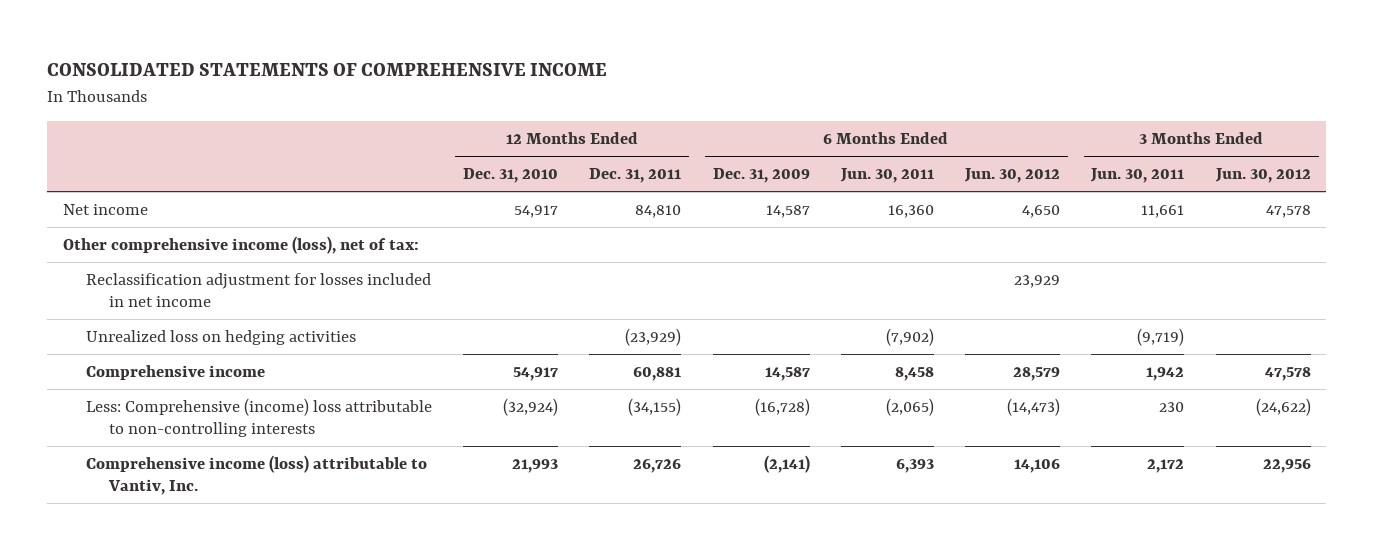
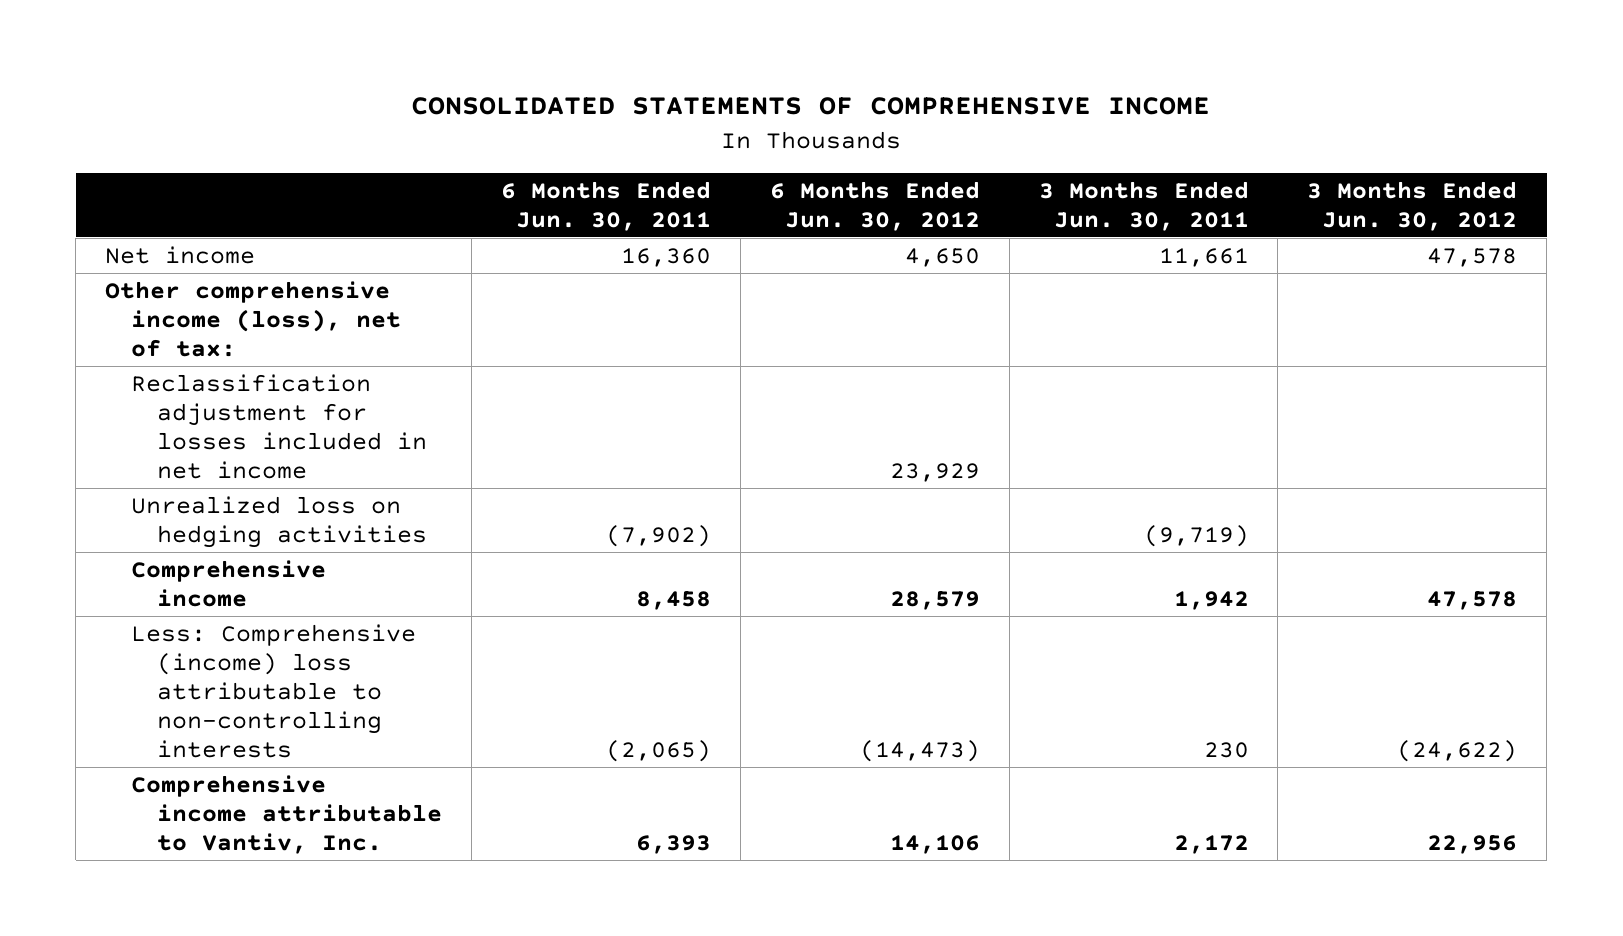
- | 12 Months Ended Dec. 31, 2010 | 12 Months Ended Dec. 31, 2011 | 6 Months Ended Dec. 31, 2009 | 6 Months Ended Jun. 30, 2011 | 6 Months Ended Jun. 30, 2012 | 3 Months Ended Jun. 30, 2011 | 3 Months Ended Jun. 30, 2012
+ | 6 Months Ended Jun. 30, 2011 | 6 Months Ended Jun. 30, 2012 | 3 Months Ended Jun. 30, 2011 | 3 Months Ended Jun. 30, 2012
- Comprehensive income (loss) attributable to Vantiv, Inc. | 21,993 | 26,726 | (2,141) | 6,393 | 14,106 | 2,172 | 22,956
+ Comprehensive income attributable to Vantiv, Inc. | 6,393 | 14,106 | 2,172 | 22,956

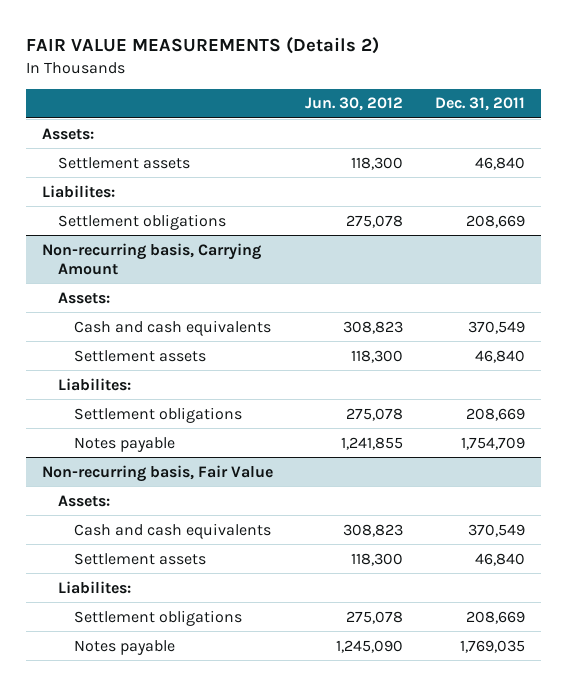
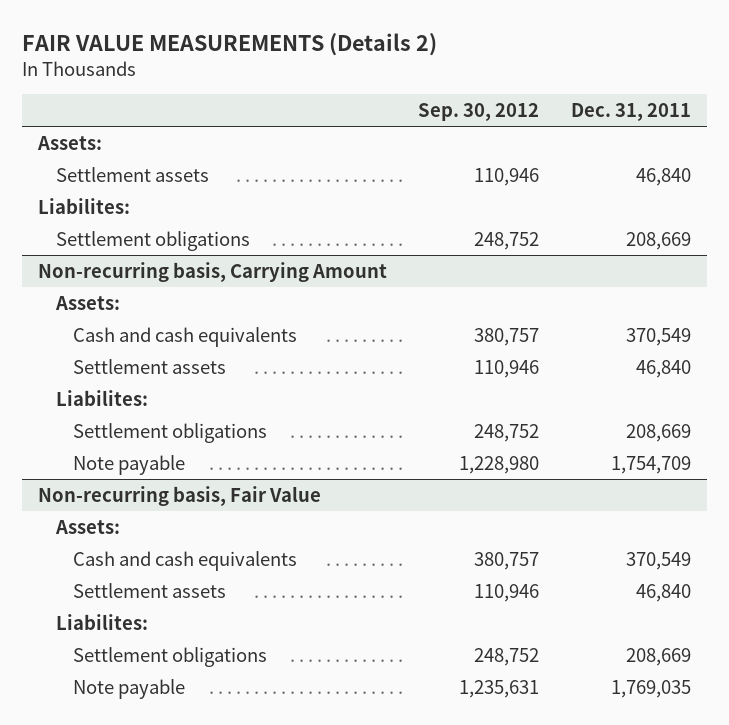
- | Jun. 30, 2012 | Dec. 31, 2011
+ | Sep. 30, 2012 | Dec. 31, 2011
@ Non-recurring basis, Carrying Amount
- Notes payable | 1,241,855 | 1,754,709
+ Note payable | 1,228,980 | 1,754,709
@ Non-recurring basis, Fair Value
- Notes payable | 1,245,090 | 1,769,035
+ Note payable | 1,235,631 | 1,769,035

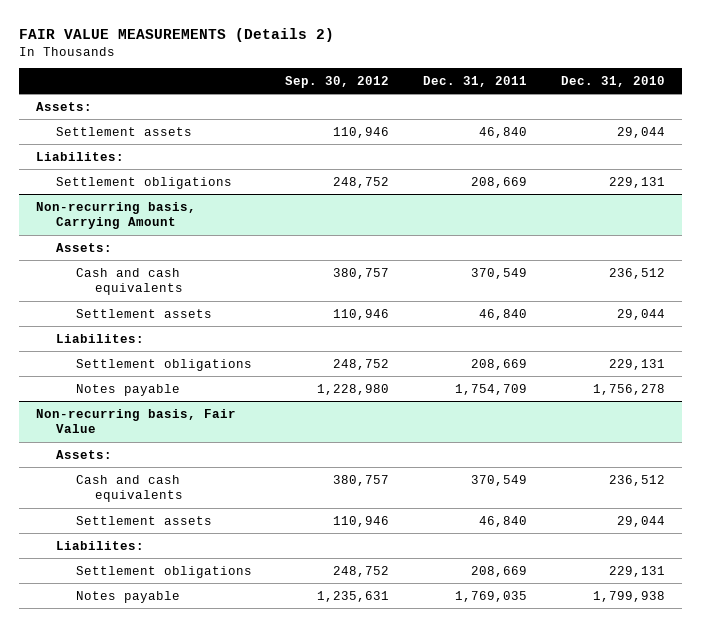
- | Sep. 30, 2012 | Dec. 31, 2011
+ | Sep. 30, 2012 | Dec. 31, 2011 | Dec. 31, 2010
@ Non-recurring basis, Carrying Amount
- Note payable | 1,228,980 | 1,754,709
+ Notes payable | 1,228,980 | 1,754,709 | 1,756,278
@ Non-recurring basis, Fair Value
- Note payable | 1,235,631 | 1,769,035
+ Notes payable | 1,235,631 | 1,769,035 | 1,799,938

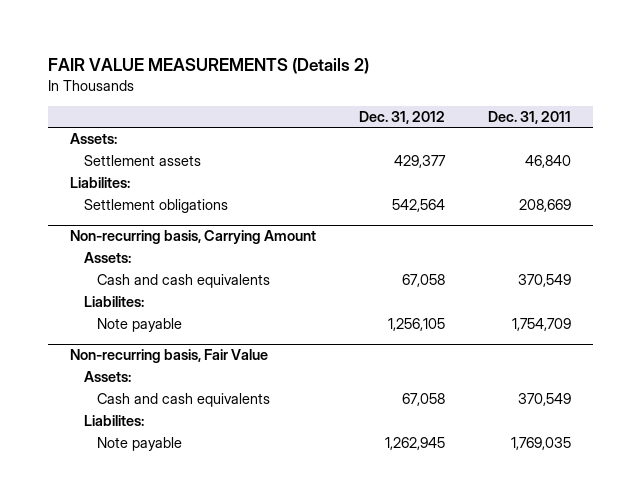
- | Sep. 30, 2012 | Dec. 31, 2011 | Dec. 31, 2010
+ | Dec. 31, 2012 | Dec. 31, 2011
@ Non-recurring basis, Carrying Amount
- Settlement assets | 110,946 | 46,840 | 29,044
- Settlement obligations | 248,752 | 208,669 | 229,131
- Notes payable | 1,228,980 | 1,754,709 | 1,756,278
+ Note payable | 1,256,105 | 1,754,709
@ Non-recurring basis, Fair Value
- Settlement assets | 110,946 | 46,840 | 29,044
- Settlement obligations | 248,752 | 208,669 | 229,131
- Notes payable | 1,235,631 | 1,769,035 | 1,799,938
+ Note payable | 1,262,945 | 1,769,035

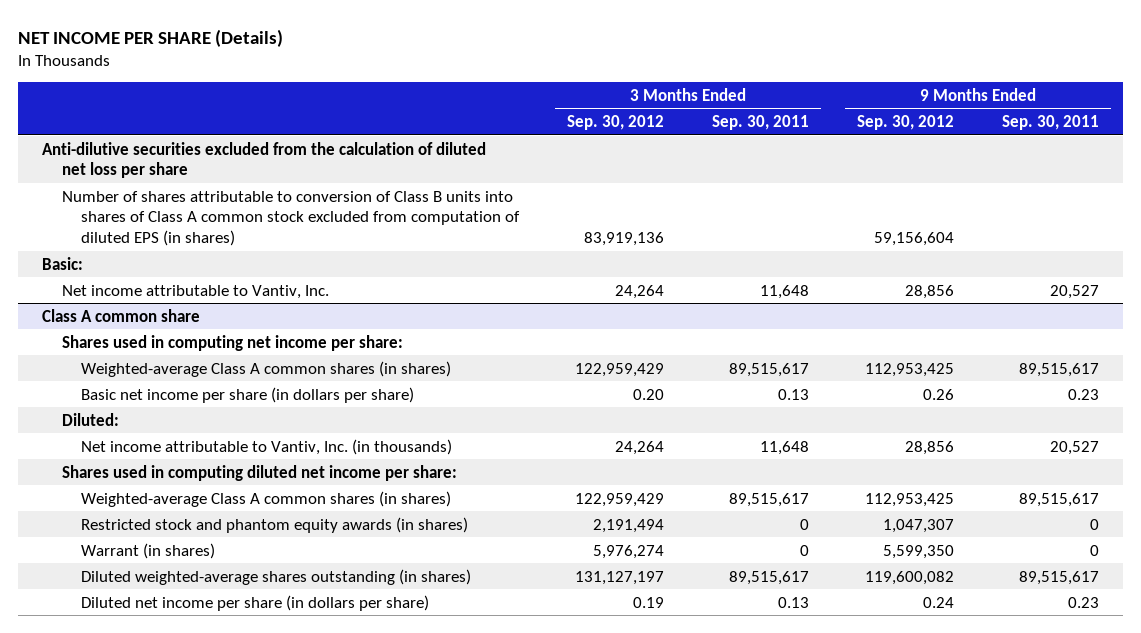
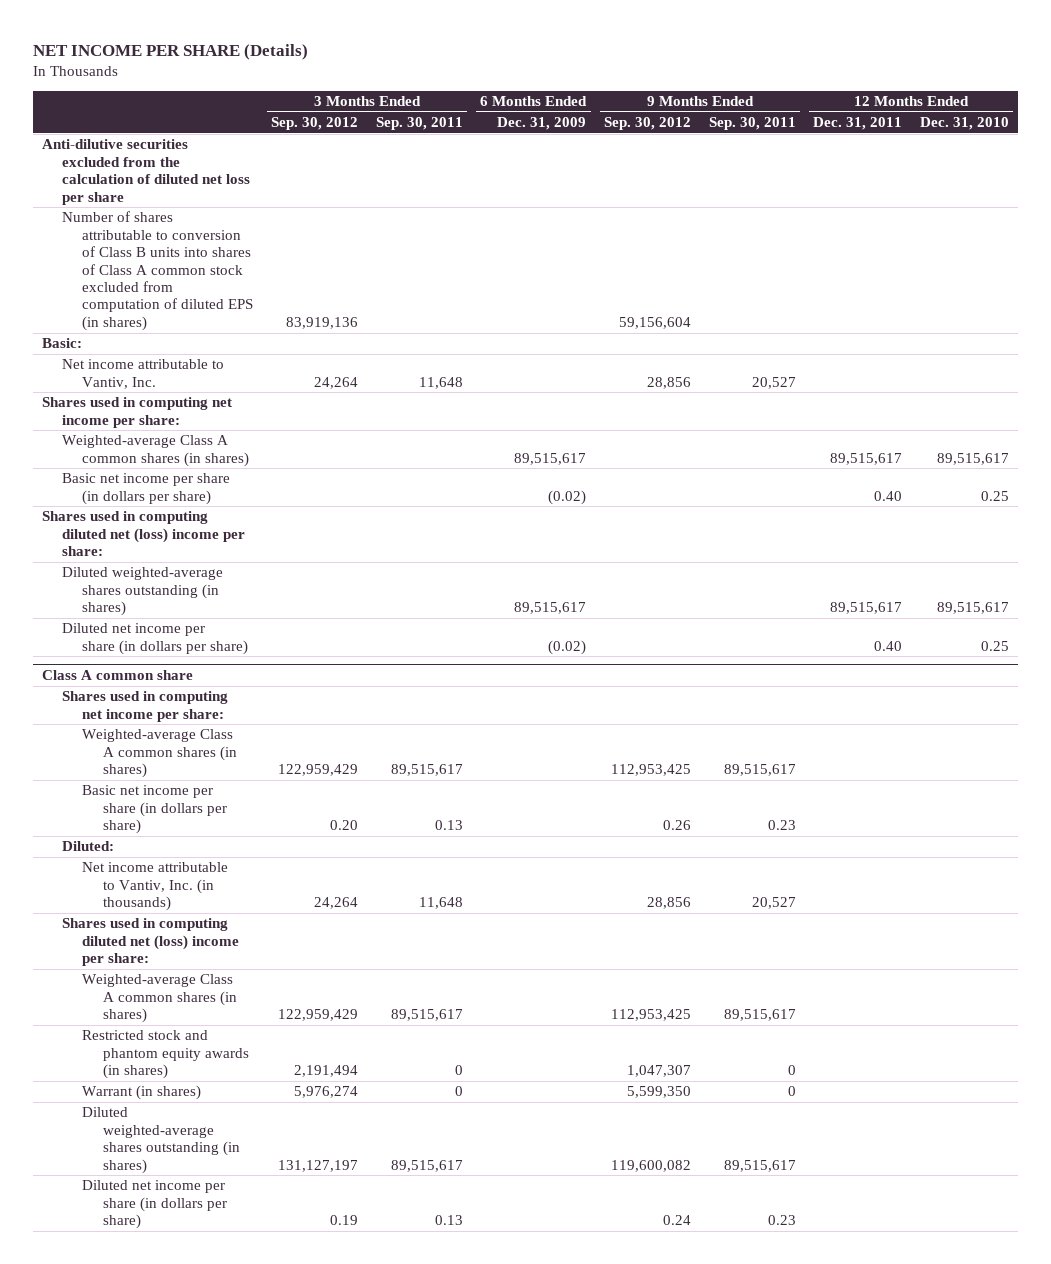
- | 3 Months Ended Sep. 30, 2012 | 3 Months Ended Sep. 30, 2011 | 9 Months Ended Sep. 30, 2012 | 9 Months Ended Sep. 30, 2011
+ | 3 Months Ended Sep. 30, 2012 | 3 Months Ended Sep. 30, 2011 | 6 Months Ended Dec. 31, 2009 | 9 Months Ended Sep. 30, 2012 | 9 Months Ended Sep. 30, 2011 | 12 Months Ended Dec. 31, 2011 | 12 Months Ended Dec. 31, 2010
+ Shares used in computing net income per share:
+ Weighted-average Class A common shares (in shares) | | | 89,515,617 | | | 89,515,617 | 89,515,617
+ Basic net income per share (in dollars per share) | | | (0.02) | | | 0.40 | 0.25
+ Shares used in computing diluted net (loss) income per share:
+ Diluted weighted-average shares outstanding (in shares) | | | 89,515,617 | | | 89,515,617 | 89,515,617
+ Diluted net income per share (in dollars per share) | | | (0.02) | | | 0.40 | 0.25
@ Class A common share
- Shares used in computing diluted net income per share:
+ Shares used in computing diluted net (loss) income per share:

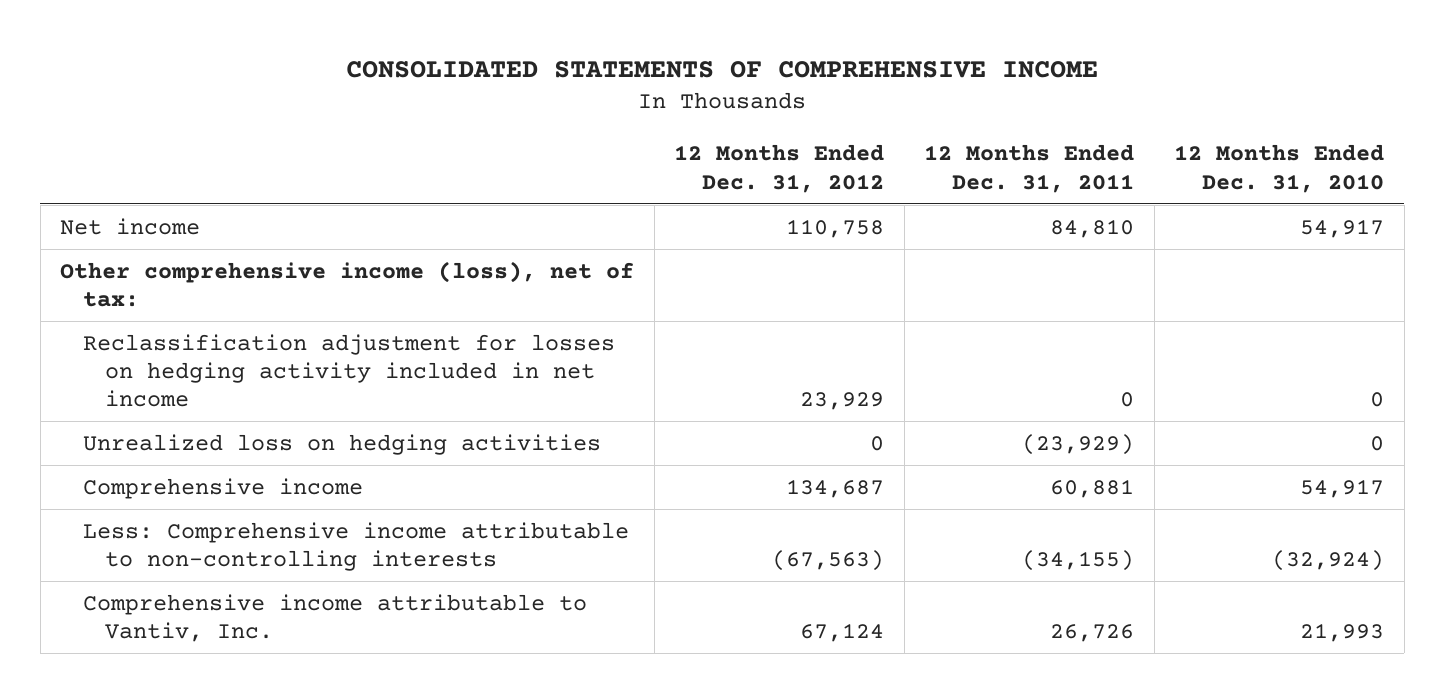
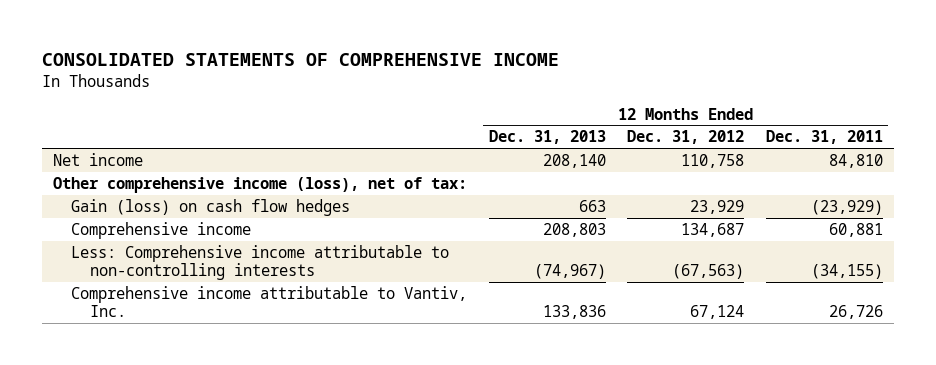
- | 12 Months Ended Dec. 31, 2012 | 12 Months Ended Dec. 31, 2011 | 12 Months Ended Dec. 31, 2010
+ | 12 Months Ended Dec. 31, 2013 | 12 Months Ended Dec. 31, 2012 | 12 Months Ended Dec. 31, 2011
- Reclassification adjustment for losses on hedging activity included in net income | 23,929 | 0 | 0
- Unrealized loss on hedging activities | 0 | (23,929) | 0
+ Gain (loss) on cash flow hedges | 663 | 23,929 | (23,929)

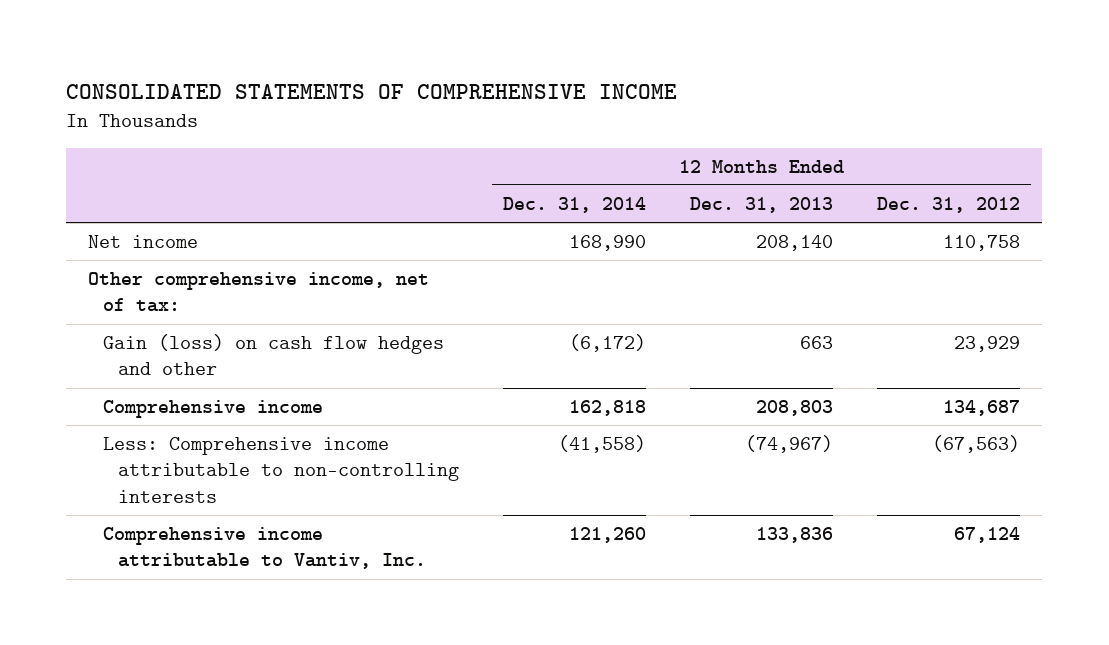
- | 12 Months Ended Dec. 31, 2013 | 12 Months Ended Dec. 31, 2012 | 12 Months Ended Dec. 31, 2011
+ | 12 Months Ended Dec. 31, 2014 | 12 Months Ended Dec. 31, 2013 | 12 Months Ended Dec. 31, 2012
- Other comprehensive income (loss), net of tax:
- Gain (loss) on cash flow hedges | 663 | 23,929 | (23,929)
+ Other comprehensive income, net of tax:
+ Gain (loss) on cash flow hedges and other | (6,172) | 663 | 23,929

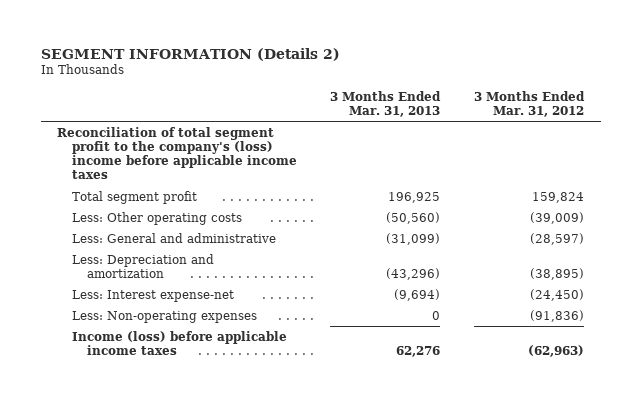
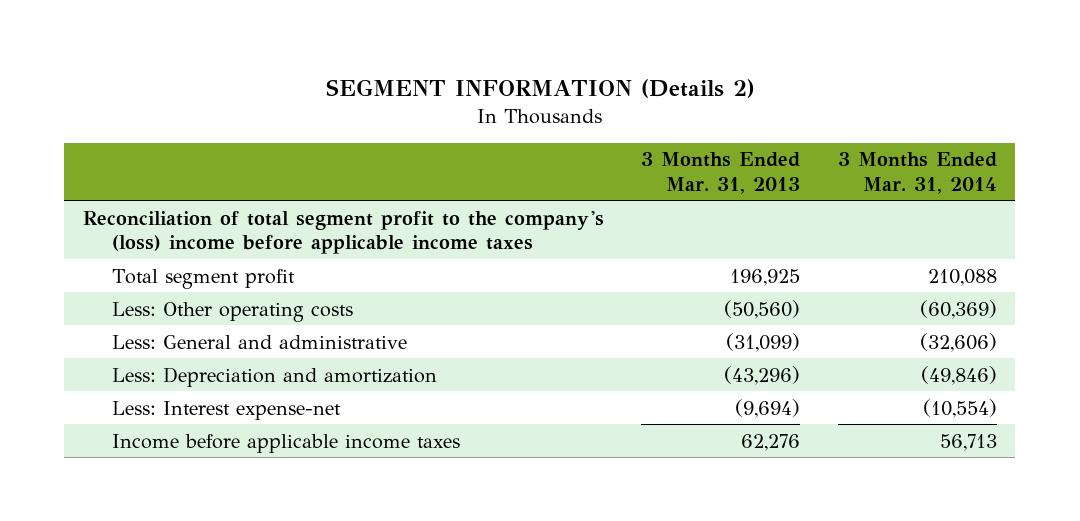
- | 3 Months Ended Mar. 31, 2013 | 3 Months Ended Mar. 31, 2012
+ | 3 Months Ended Mar. 31, 2013 | 3 Months Ended Mar. 31, 2014
- Less: Non-operating expenses | 0 | (91,836)
- Income (loss) before applicable income taxes | 62,276 | (62,963)
+ Income before applicable income taxes | 62,276 | 56,713

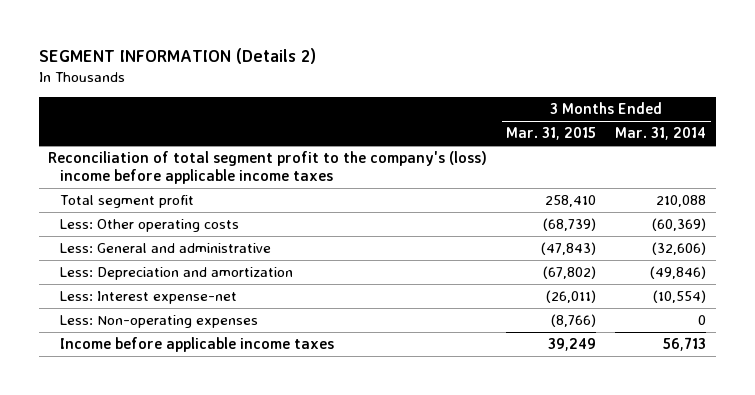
- | 3 Months Ended Mar. 31, 2013 | 3 Months Ended Mar. 31, 2014
+ | 3 Months Ended Mar. 31, 2015 | 3 Months Ended Mar. 31, 2014
+ Less: Non-operating expenses | (8,766) | 0

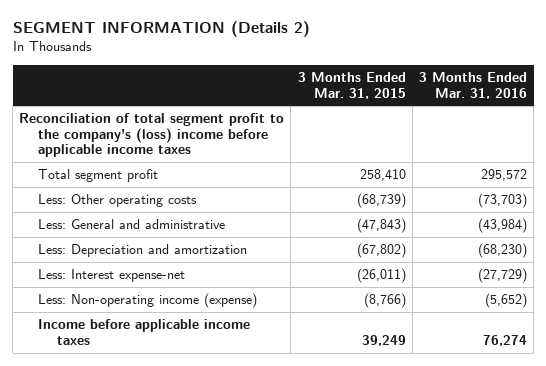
- | 3 Months Ended Mar. 31, 2015 | 3 Months Ended Mar. 31, 2014
+ | 3 Months Ended Mar. 31, 2015 | 3 Months Ended Mar. 31, 2016
- Less: Non-operating expenses | (8,766) | 0
+ Less: Non-operating income (expense) | (8,766) | (5,652)

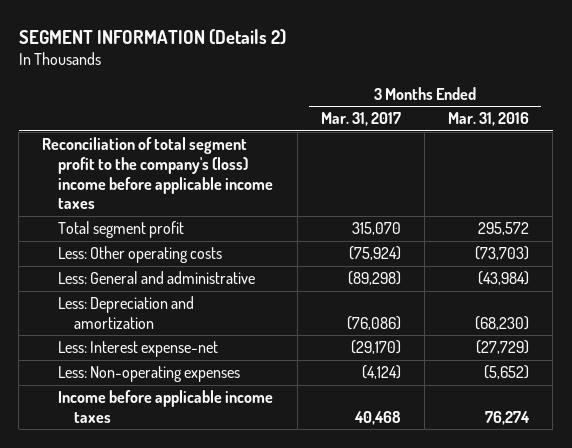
- | 3 Months Ended Mar. 31, 2015 | 3 Months Ended Mar. 31, 2016
+ | 3 Months Ended Mar. 31, 2017 | 3 Months Ended Mar. 31, 2016
- Less: Non-operating income (expense) | (8,766) | (5,652)
+ Less: Non-operating expenses | (4,124) | (5,652)

